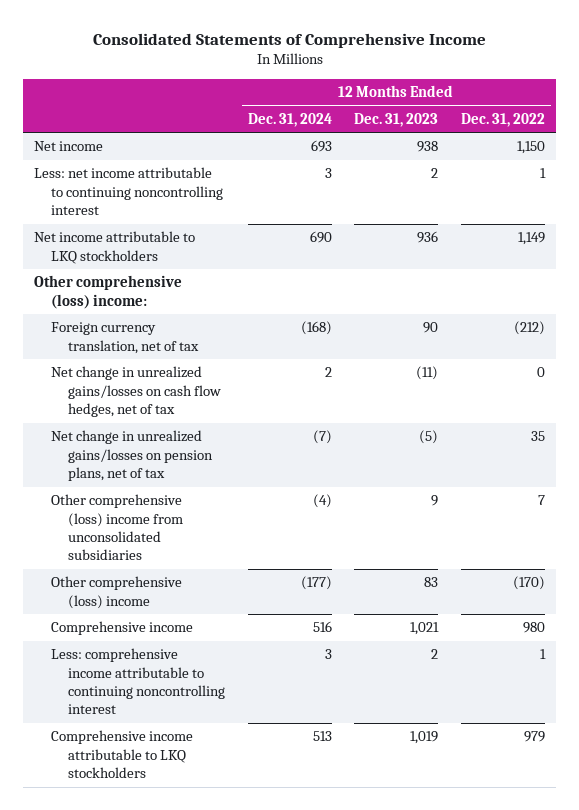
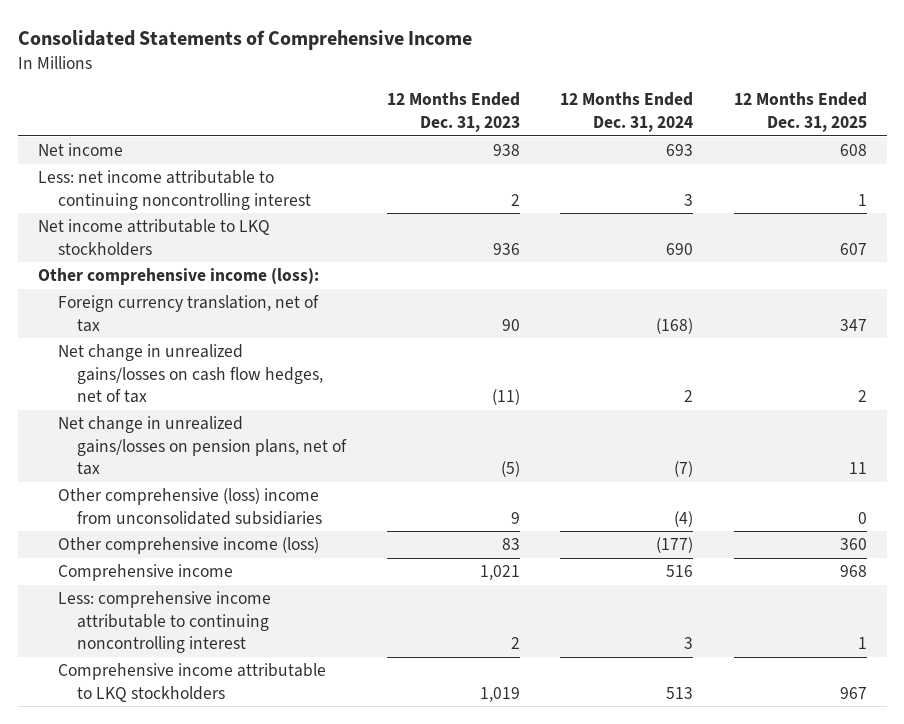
- | 12 Months Ended Dec. 31, 2024 | 12 Months Ended Dec. 31, 2023 | 12 Months Ended Dec. 31, 2022
+ | 12 Months Ended Dec. 31, 2023 | 12 Months Ended Dec. 31, 2024 | 12 Months Ended Dec. 31, 2025
- Other comprehensive (loss) income:
+ Other comprehensive income (loss):
- Other comprehensive (loss) income | (177) | 83 | (170)
+ Other comprehensive income (loss) | 83 | (177) | 360

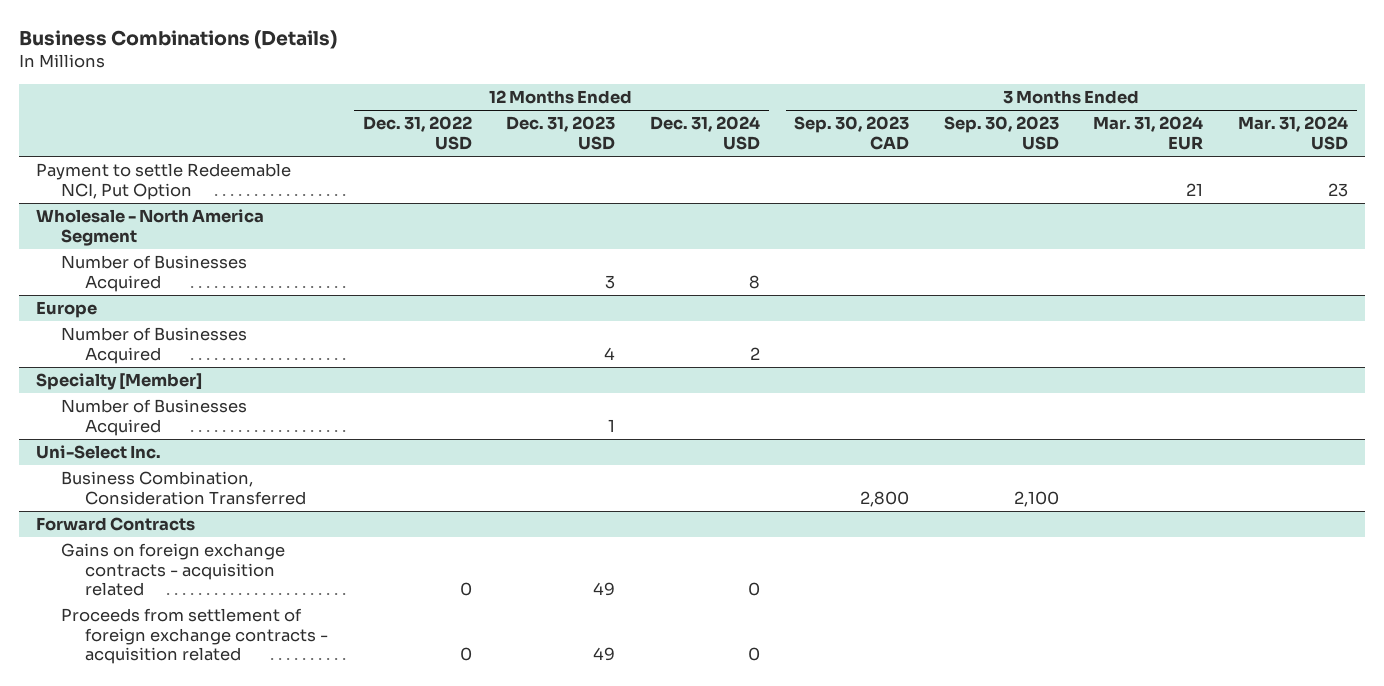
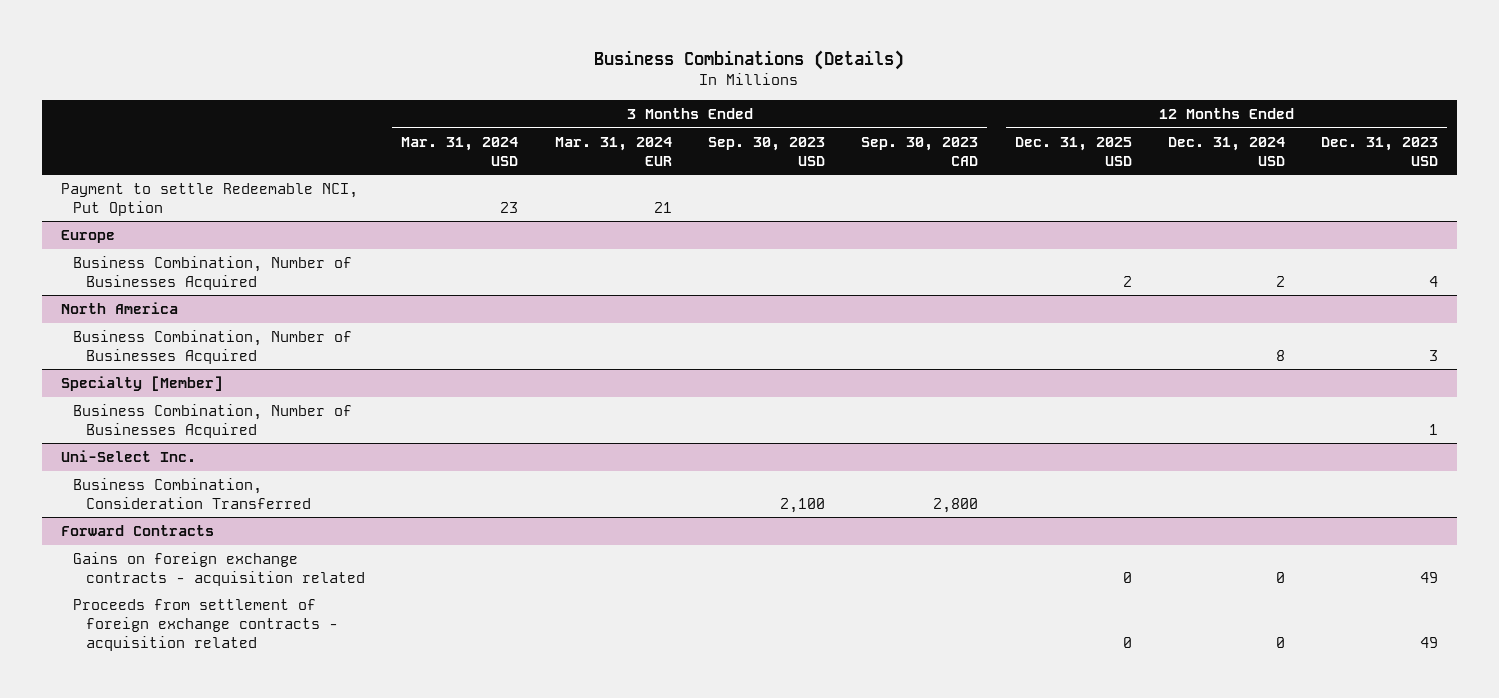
- | 12 Months Ended Dec. 31, 2022 USD | 12 Months Ended Dec. 31, 2023 USD | 12 Months Ended Dec. 31, 2024 USD | 3 Months Ended Sep. 30, 2023 CAD | 3 Months Ended Sep. 30, 2023 USD | 3 Months Ended Mar. 31, 2024 EUR | 3 Months Ended Mar. 31, 2024 USD
+ | 3 Months Ended Mar. 31, 2024 USD | 3 Months Ended Mar. 31, 2024 EUR | 3 Months Ended Sep. 30, 2023 USD | 3 Months Ended Sep. 30, 2023 CAD | 12 Months Ended Dec. 31, 2025 USD | 12 Months Ended Dec. 31, 2024 USD | 12 Months Ended Dec. 31, 2023 USD
- Wholesale - North America Segment
- Number of Businesses Acquired | | 3 | 8 | | | |
@ Europe
- Number of Businesses Acquired | | 4 | 2 | | | |
+ Business Combination, Number of Businesses Acquired | | | | | 2 | 2 | 4
+ North America
+ Business Combination, Number of Businesses Acquired | | | | | | 8 | 3
@ Specialty [Member]
- Number of Businesses Acquired | | 1 | | | | |
+ Business Combination, Number of Businesses Acquired | | | | | | | 1

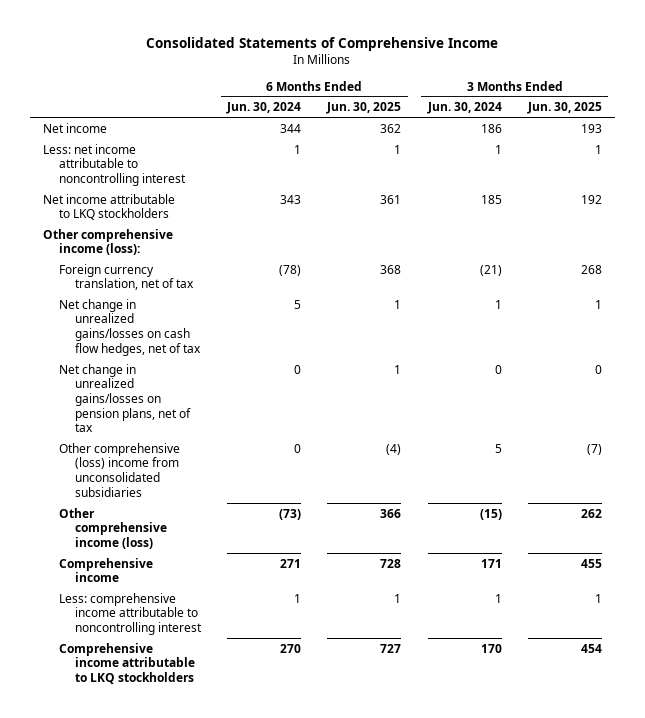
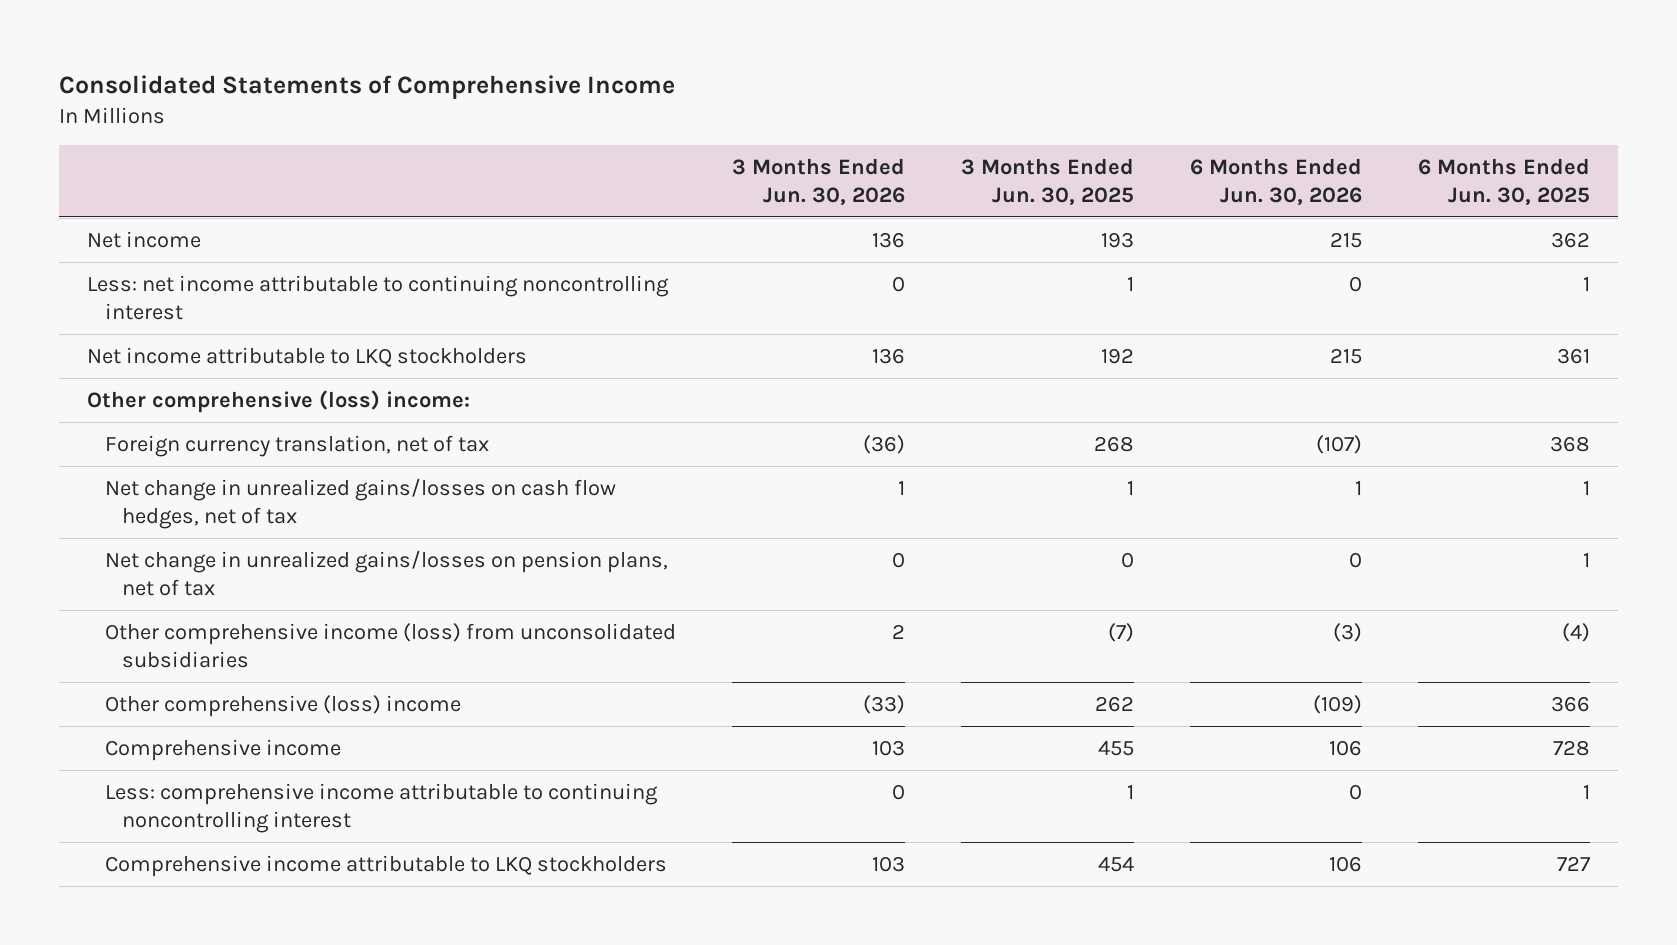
- | 6 Months Ended Jun. 30, 2024 | 6 Months Ended Jun. 30, 2025 | 3 Months Ended Jun. 30, 2024 | 3 Months Ended Jun. 30, 2025
+ | 3 Months Ended Jun. 30, 2026 | 3 Months Ended Jun. 30, 2025 | 6 Months Ended Jun. 30, 2026 | 6 Months Ended Jun. 30, 2025
- Less: net income attributable to noncontrolling interest | 1 | 1 | 1 | 1
+ Less: net income attributable to continuing noncontrolling interest | 0 | 1 | 0 | 1
- Other comprehensive income (loss):
+ Other comprehensive (loss) income:
- Other comprehensive (loss) income from unconsolidated subsidiaries | 0 | (4) | 5 | (7)
- Other comprehensive income (loss) | (73) | 366 | (15) | 262
+ Other comprehensive income (loss) from unconsolidated subsidiaries | 2 | (7) | (3) | (4)
+ Other comprehensive (loss) income | (33) | 262 | (109) | 366
- Less: comprehensive income attributable to noncontrolling interest | 1 | 1 | 1 | 1
+ Less: comprehensive income attributable to continuing noncontrolling interest | 0 | 1 | 0 | 1

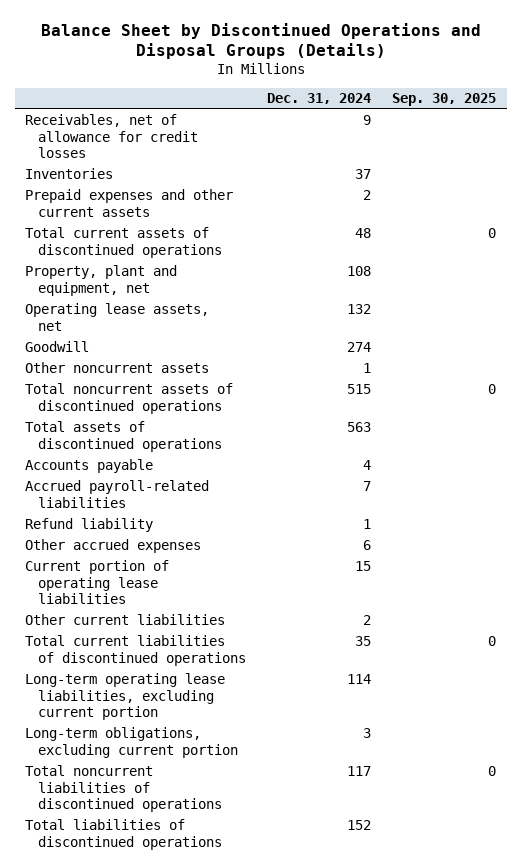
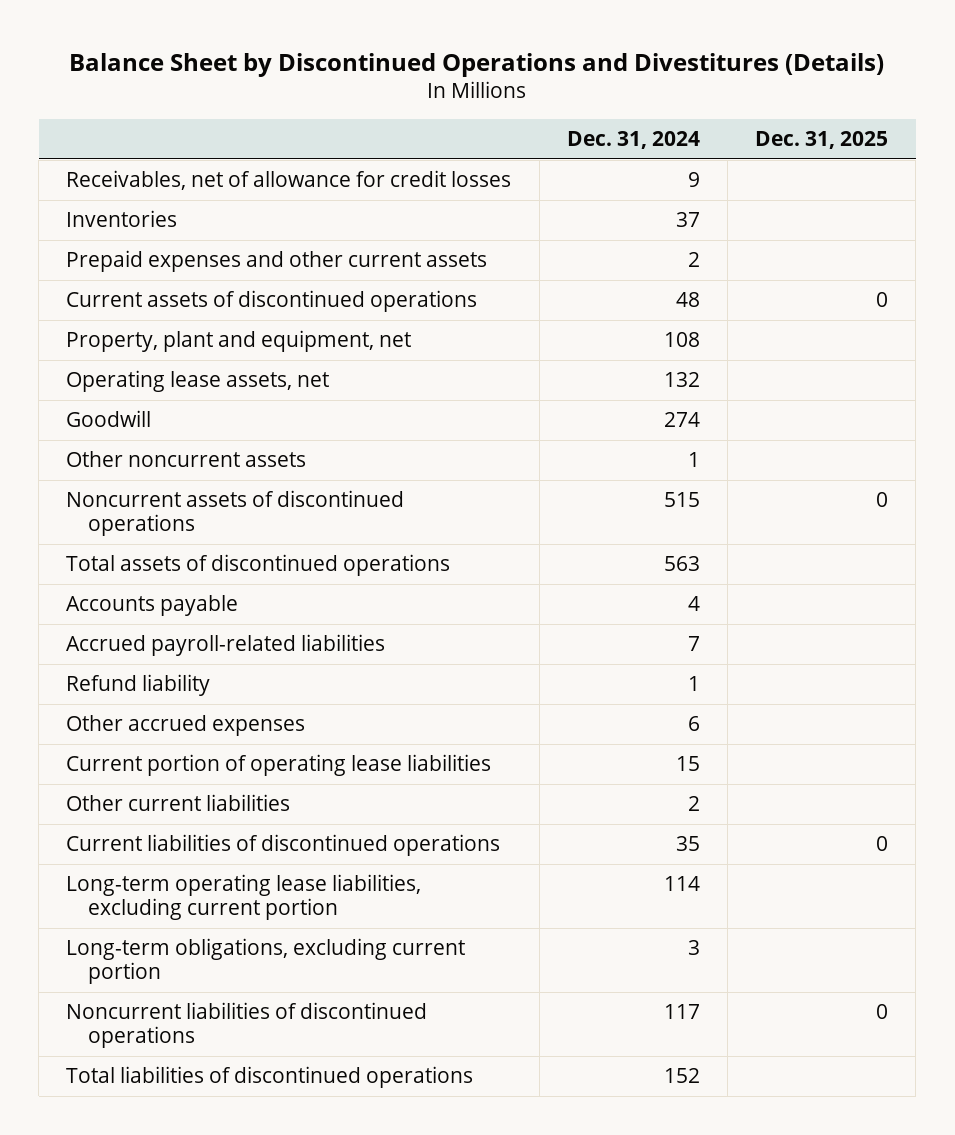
- Balance Sheet by Discontinued Operations and Disposal Groups (Details)
+ Balance Sheet by Discontinued Operations and Divestitures (Details)
- | Dec. 31, 2024 | Sep. 30, 2025
+ | Dec. 31, 2024 | Dec. 31, 2025
- Total current assets of discontinued operations | 48 | 0
+ Current assets of discontinued operations | 48 | 0
- Total noncurrent assets of discontinued operations | 515 | 0
+ Noncurrent assets of discontinued operations | 515 | 0
- Total current liabilities of discontinued operations | 35 | 0
+ Current liabilities of discontinued operations | 35 | 0
- Total noncurrent liabilities of discontinued operations | 117 | 0
+ Noncurrent liabilities of discontinued operations | 117 | 0

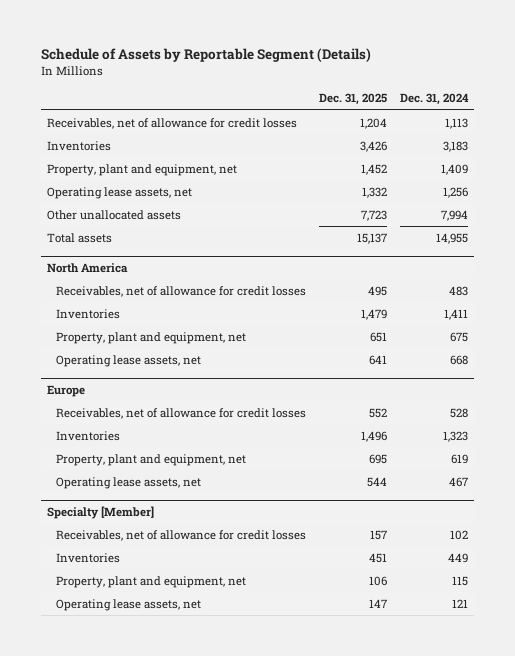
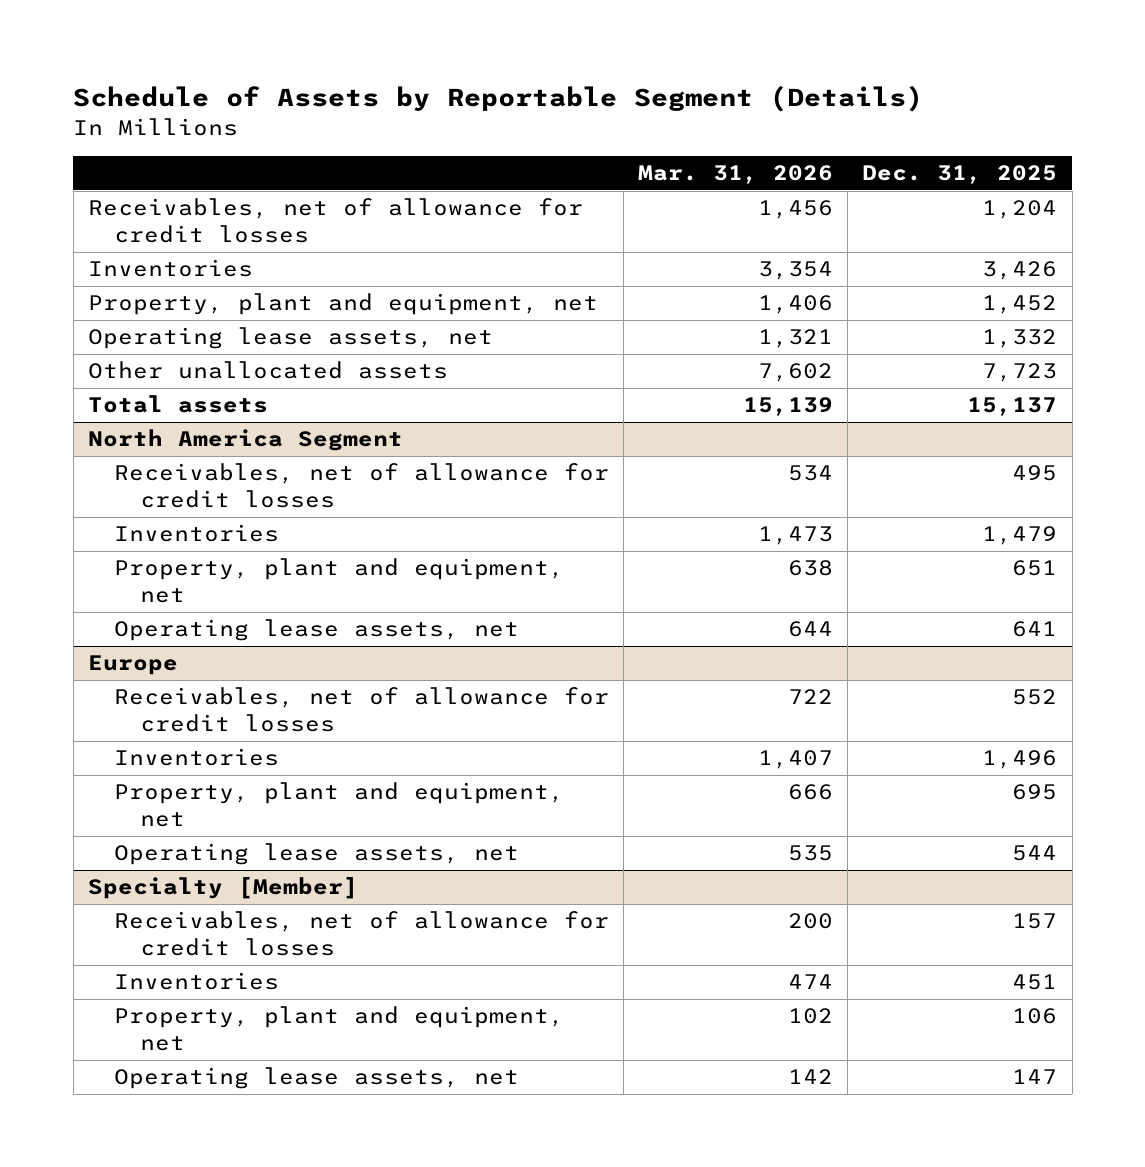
- | Dec. 31, 2025 | Dec. 31, 2024
+ | Mar. 31, 2026 | Dec. 31, 2025
- North America
+ North America Segment

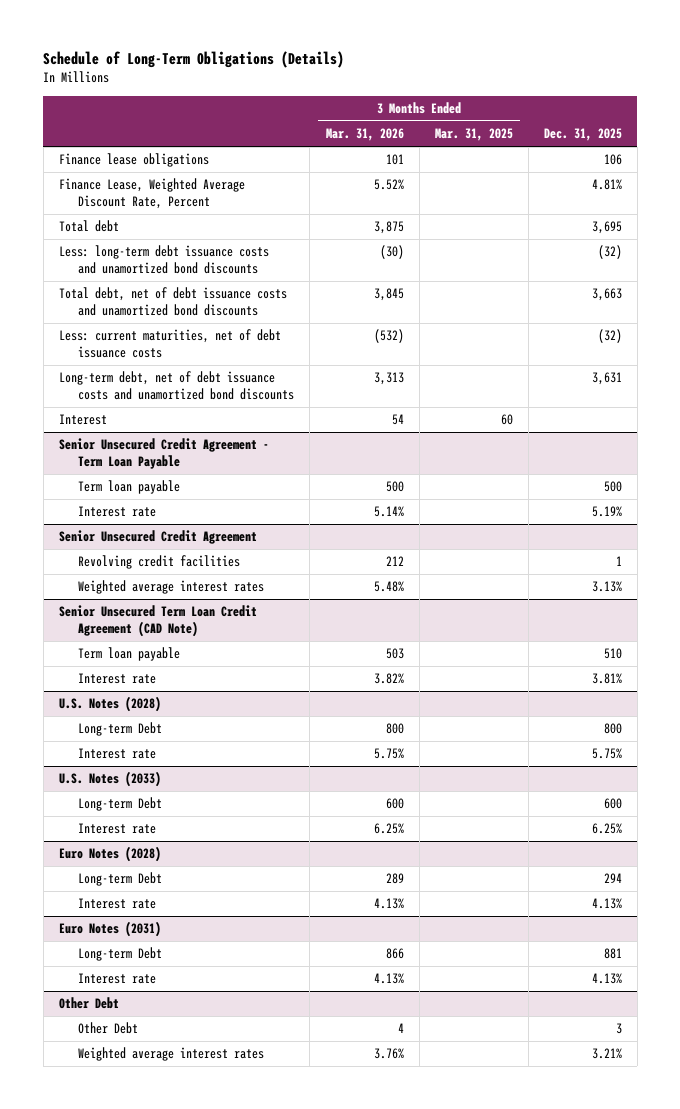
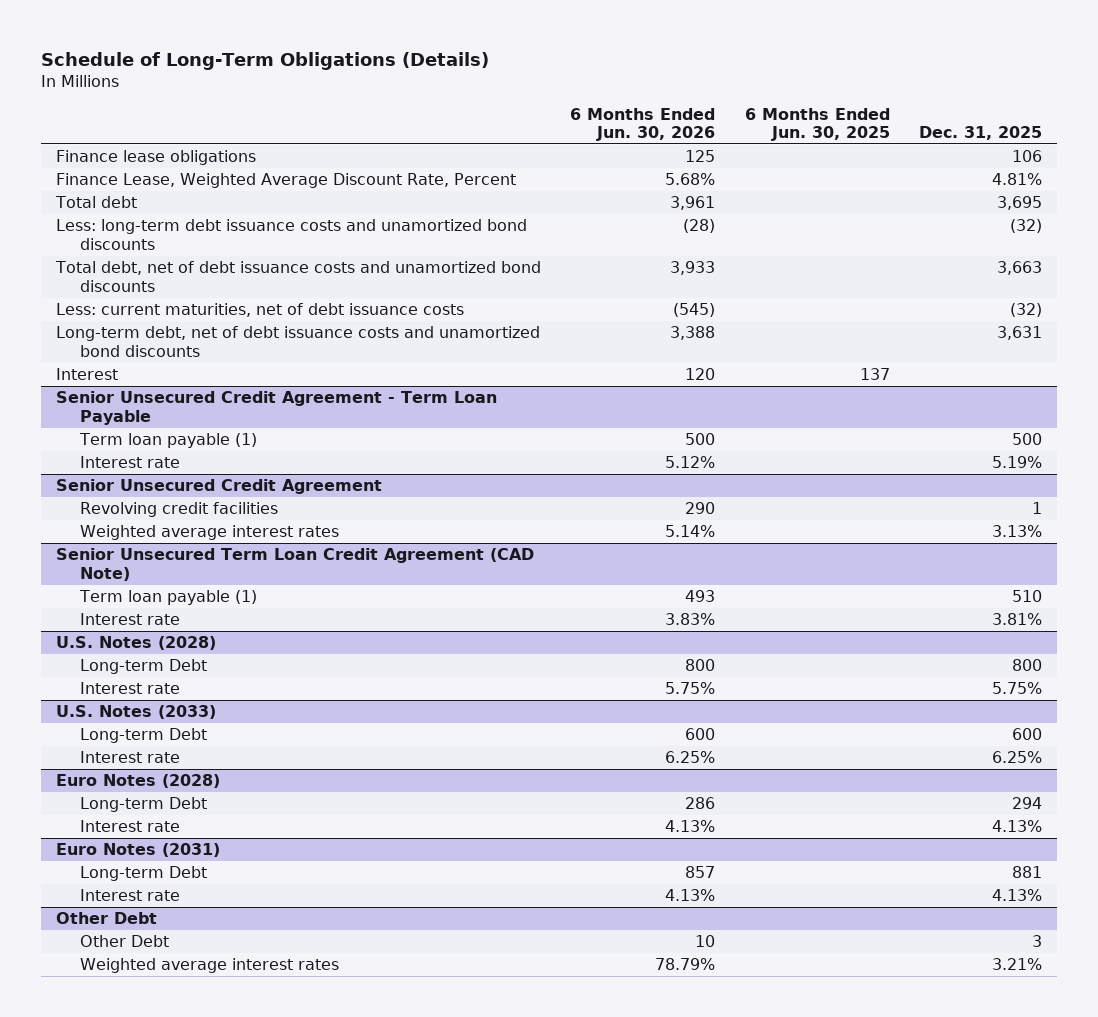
- | 3 Months Ended Mar. 31, 2026 | 3 Months Ended Mar. 31, 2025 | Dec. 31, 2025
+ | 6 Months Ended Jun. 30, 2026 | 6 Months Ended Jun. 30, 2025 | Dec. 31, 2025
@ Senior Unsecured Credit Agreement - Term Loan Payable
- Term loan payable | 500 | | 500
+ Term loan payable (1) | 500 | | 500
@ Senior Unsecured Term Loan Credit Agreement (CAD Note)
- Term loan payable | 503 | | 510
+ Term loan payable (1) | 493 | | 510

